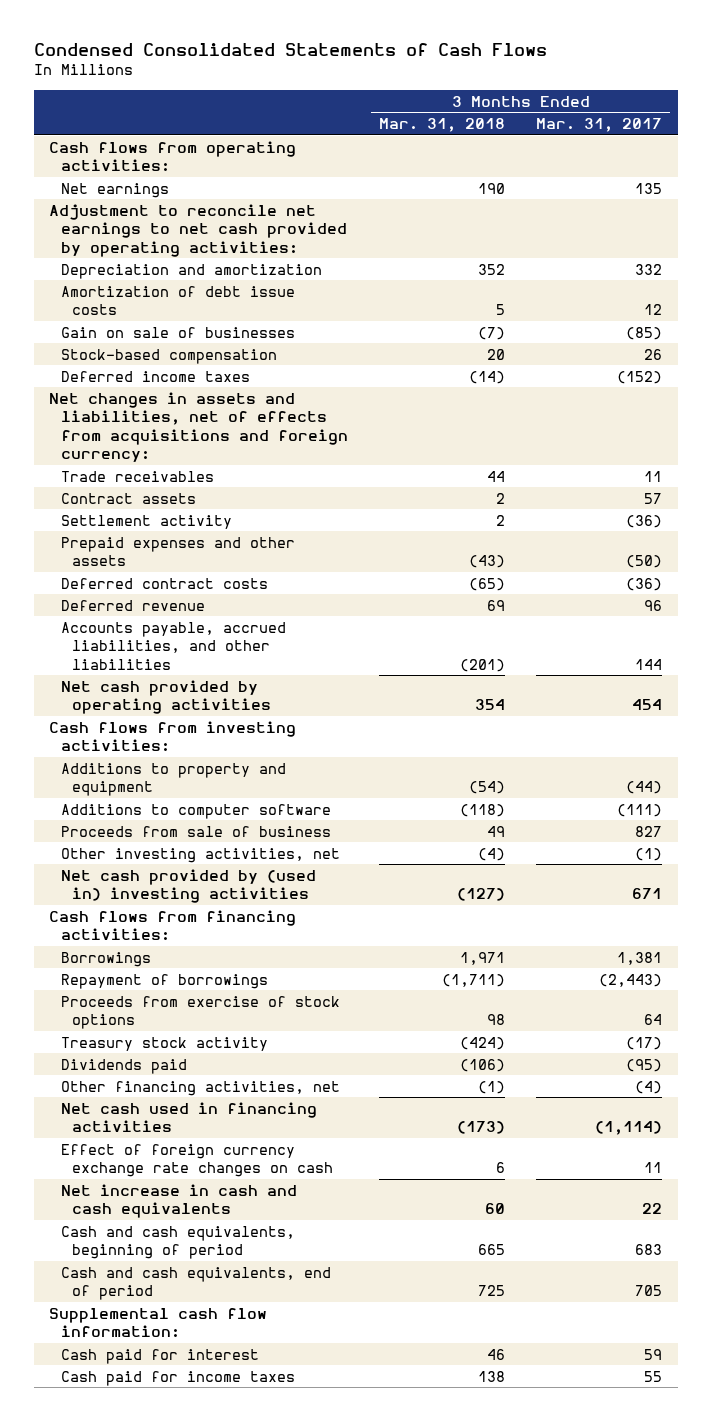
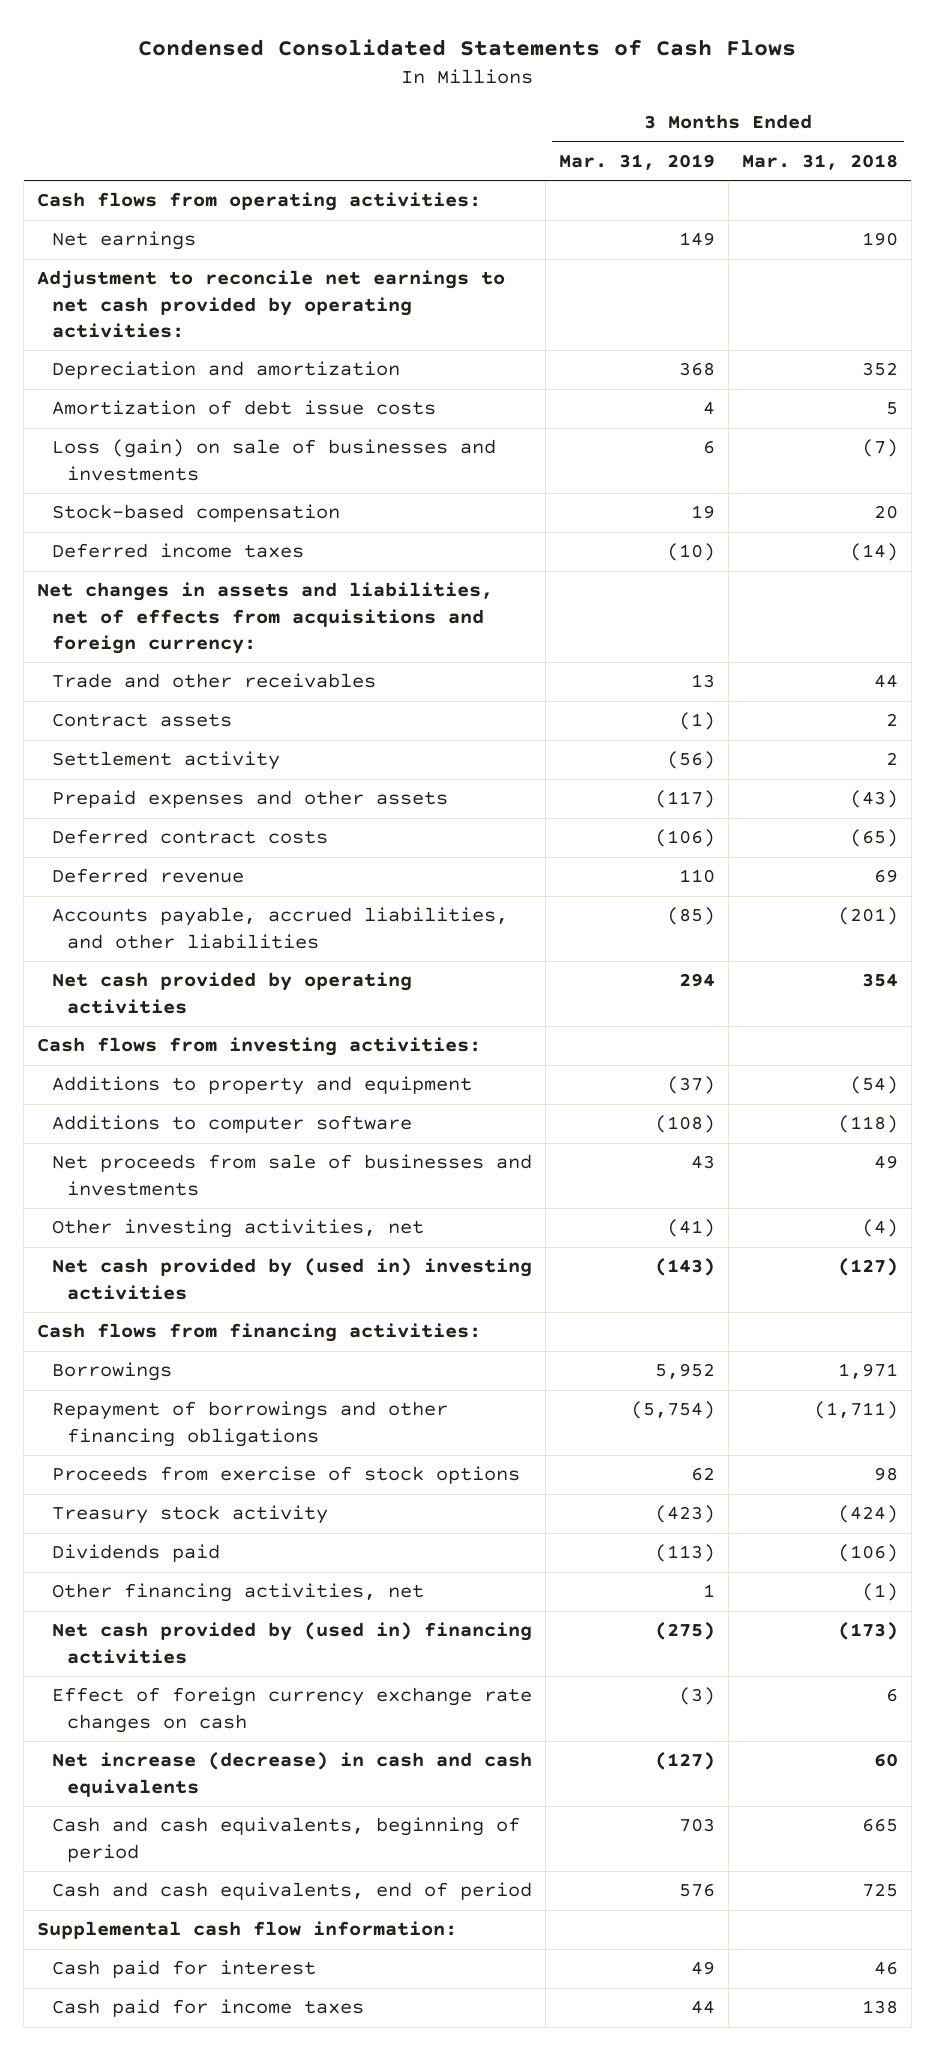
- | 3 Months Ended Mar. 31, 2018 | 3 Months Ended Mar. 31, 2017
+ | 3 Months Ended Mar. 31, 2019 | 3 Months Ended Mar. 31, 2018
- Gain on sale of businesses | (7) | (85)
+ Loss (gain) on sale of businesses and investments | 6 | (7)
- Trade receivables | 44 | 11
+ Trade and other receivables | 13 | 44
- Proceeds from sale of business | 49 | 827
+ Net proceeds from sale of businesses and investments | 43 | 49
- Repayment of borrowings | (1,711) | (2,443)
+ Repayment of borrowings and other financing obligations | (5,754) | (1,711)
- Net cash used in financing activities | (173) | (1,114)
+ Net cash provided by (used in) financing activities | (275) | (173)
- Net increase in cash and cash equivalents | 60 | 22
+ Net increase (decrease) in cash and cash equivalents | (127) | 60

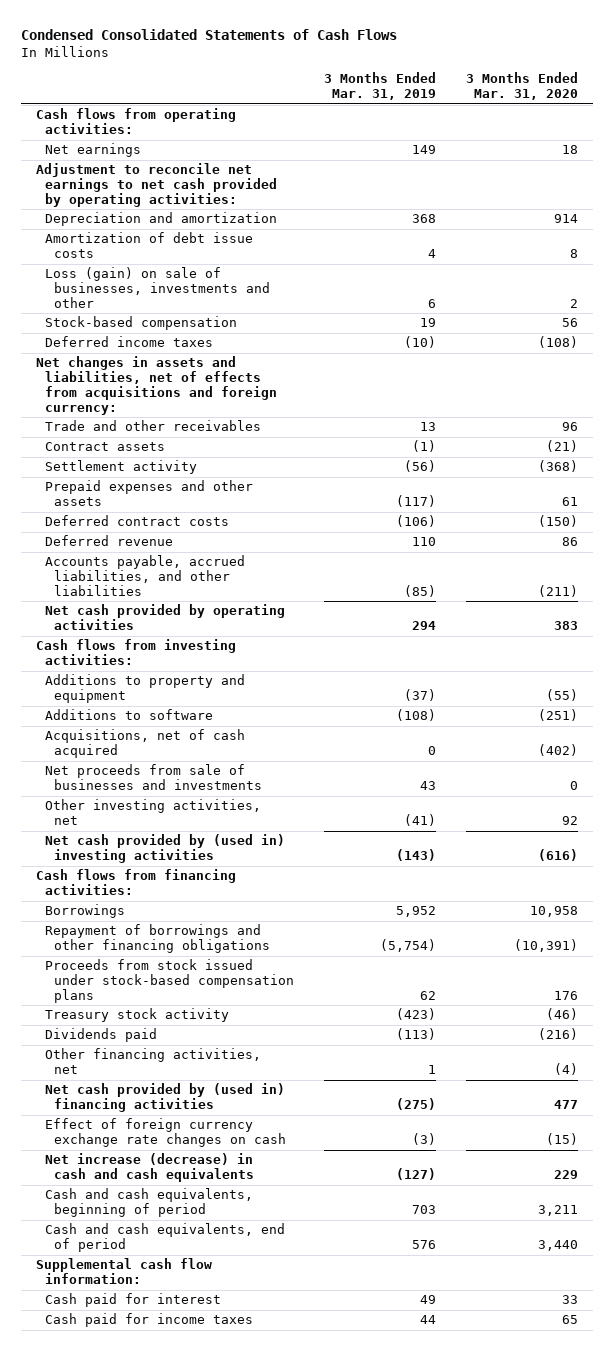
- | 3 Months Ended Mar. 31, 2019 | 3 Months Ended Mar. 31, 2018
+ | 3 Months Ended Mar. 31, 2019 | 3 Months Ended Mar. 31, 2020
- Loss (gain) on sale of businesses and investments | 6 | (7)
+ Loss (gain) on sale of businesses, investments and other | 6 | 2
- Additions to computer software | (108) | (118)
+ Additions to software | (108) | (251)
+ Acquisitions, net of cash acquired | 0 | (402)
- Proceeds from exercise of stock options | 62 | 98
+ Proceeds from stock issued under stock-based compensation plans | 62 | 176

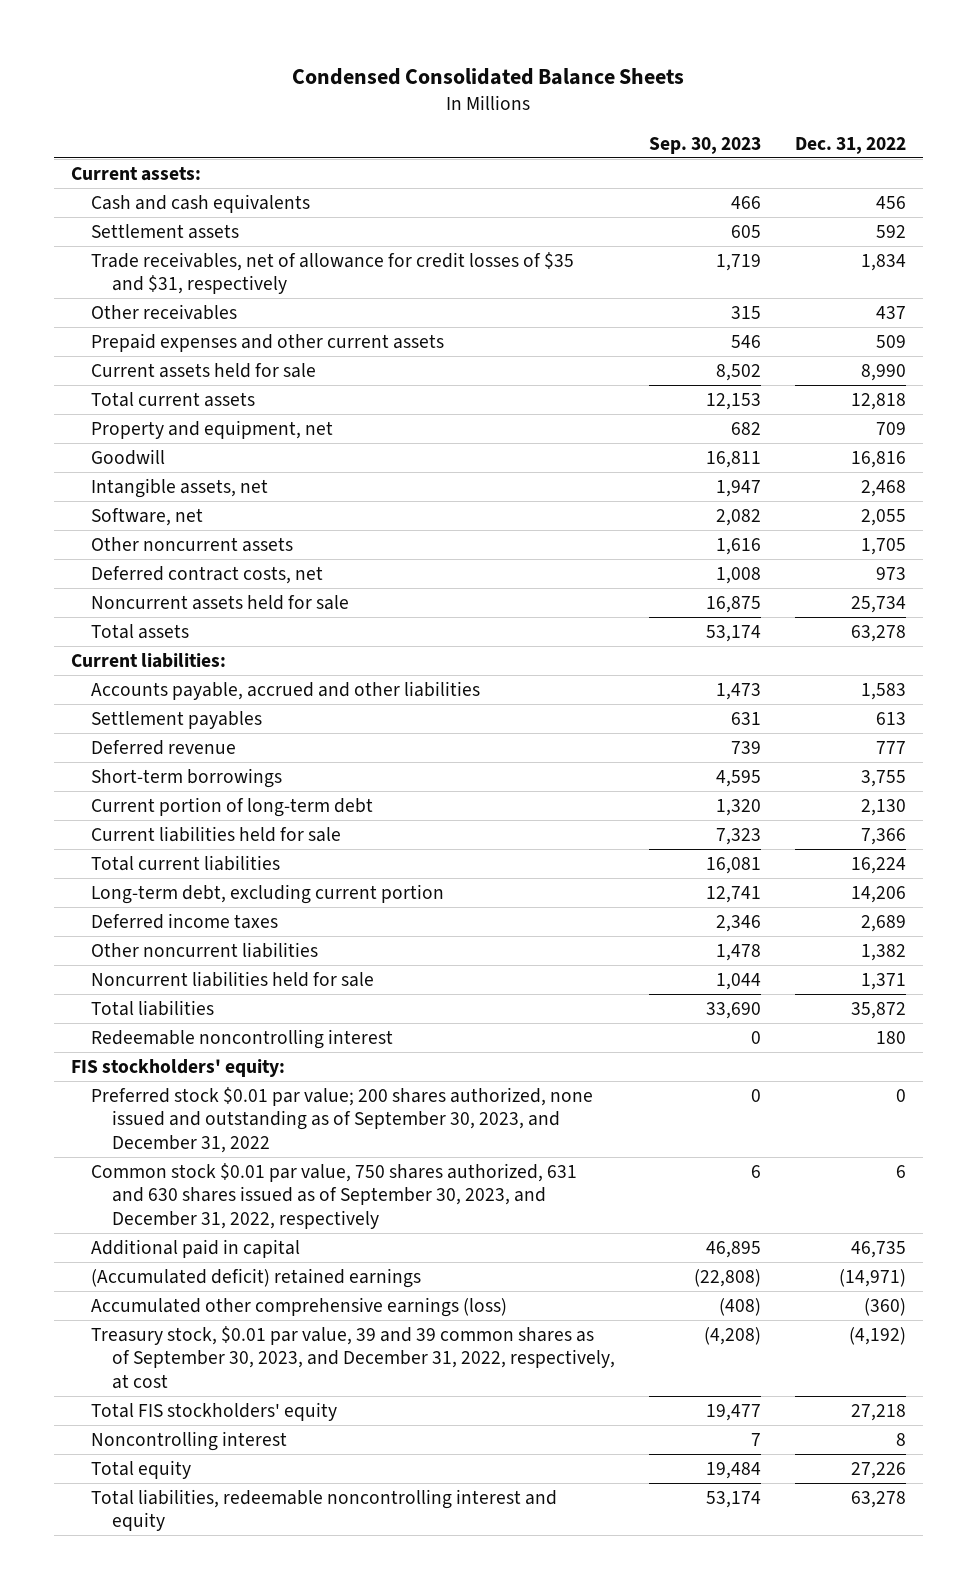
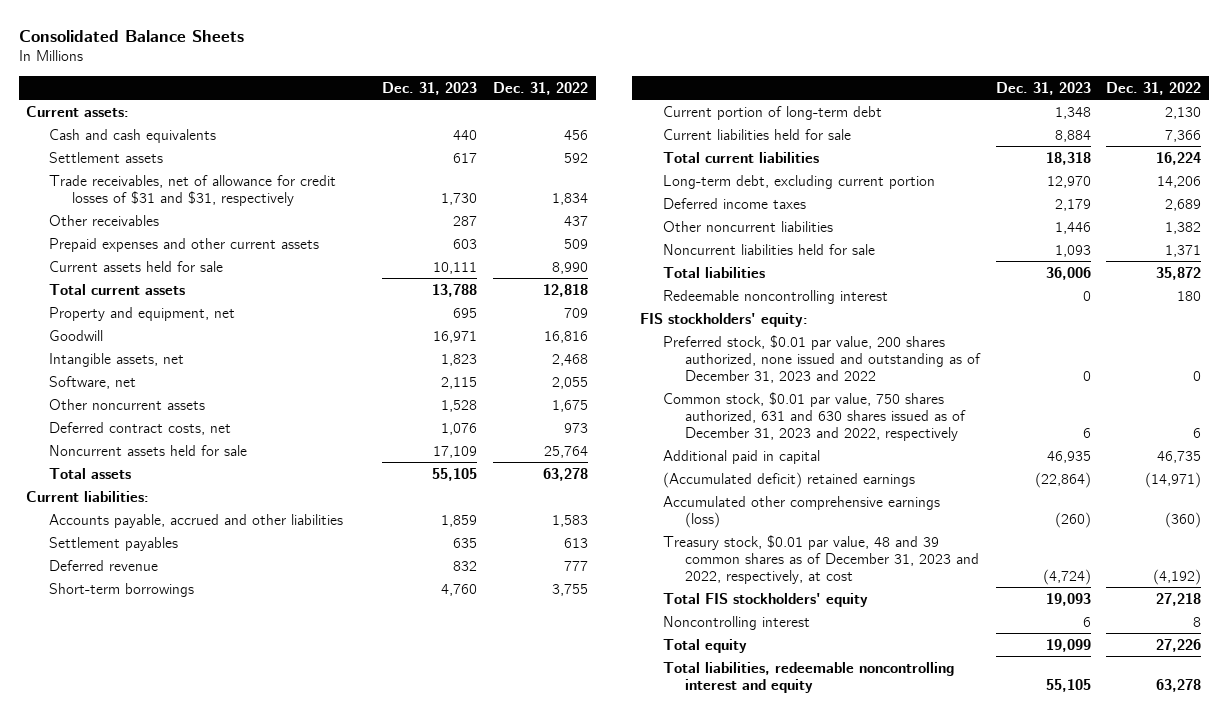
- Condensed Consolidated Balance Sheets
+ Consolidated Balance Sheets
- | Sep. 30, 2023 | Dec. 31, 2022
+ | Dec. 31, 2023 | Dec. 31, 2022
- Trade receivables, net of allowance for credit losses of $35 and $31, respectively | 1,719 | 1,834
+ Trade receivables, net of allowance for credit losses of $31 and $31, respectively | 1,730 | 1,834
- Other noncurrent assets | 1,616 | 1,705
+ Other noncurrent assets | 1,528 | 1,675
- Noncurrent assets held for sale | 16,875 | 25,734
+ Noncurrent assets held for sale | 17,109 | 25,764
- Preferred stock $0.01 par value; 200 shares authorized, none issued and outstanding as of September 30, 2023, and December 31, 2022 | 0 | 0
- Common stock $0.01 par value, 750 shares authorized, 631 and 630 shares issued as of September 30, 2023, and December 31, 2022, respectively | 6 | 6
+ Preferred stock, $0.01 par value, 200 shares authorized, none issued and outstanding as of December 31, 2023 and 2022 | 0 | 0
+ Common stock, $0.01 par value, 750 shares authorized, 631 and 630 shares issued as of December 31, 2023 and 2022, respectively | 6 | 6
- Treasury stock, $0.01 par value, 39 and 39 common shares as of September 30, 2023, and December 31, 2022, respectively, at cost | (4,208) | (4,192)
+ Treasury stock, $0.01 par value, 48 and 39 common shares as of December 31, 2023 and 2022, respectively, at cost | (4,724) | (4,192)

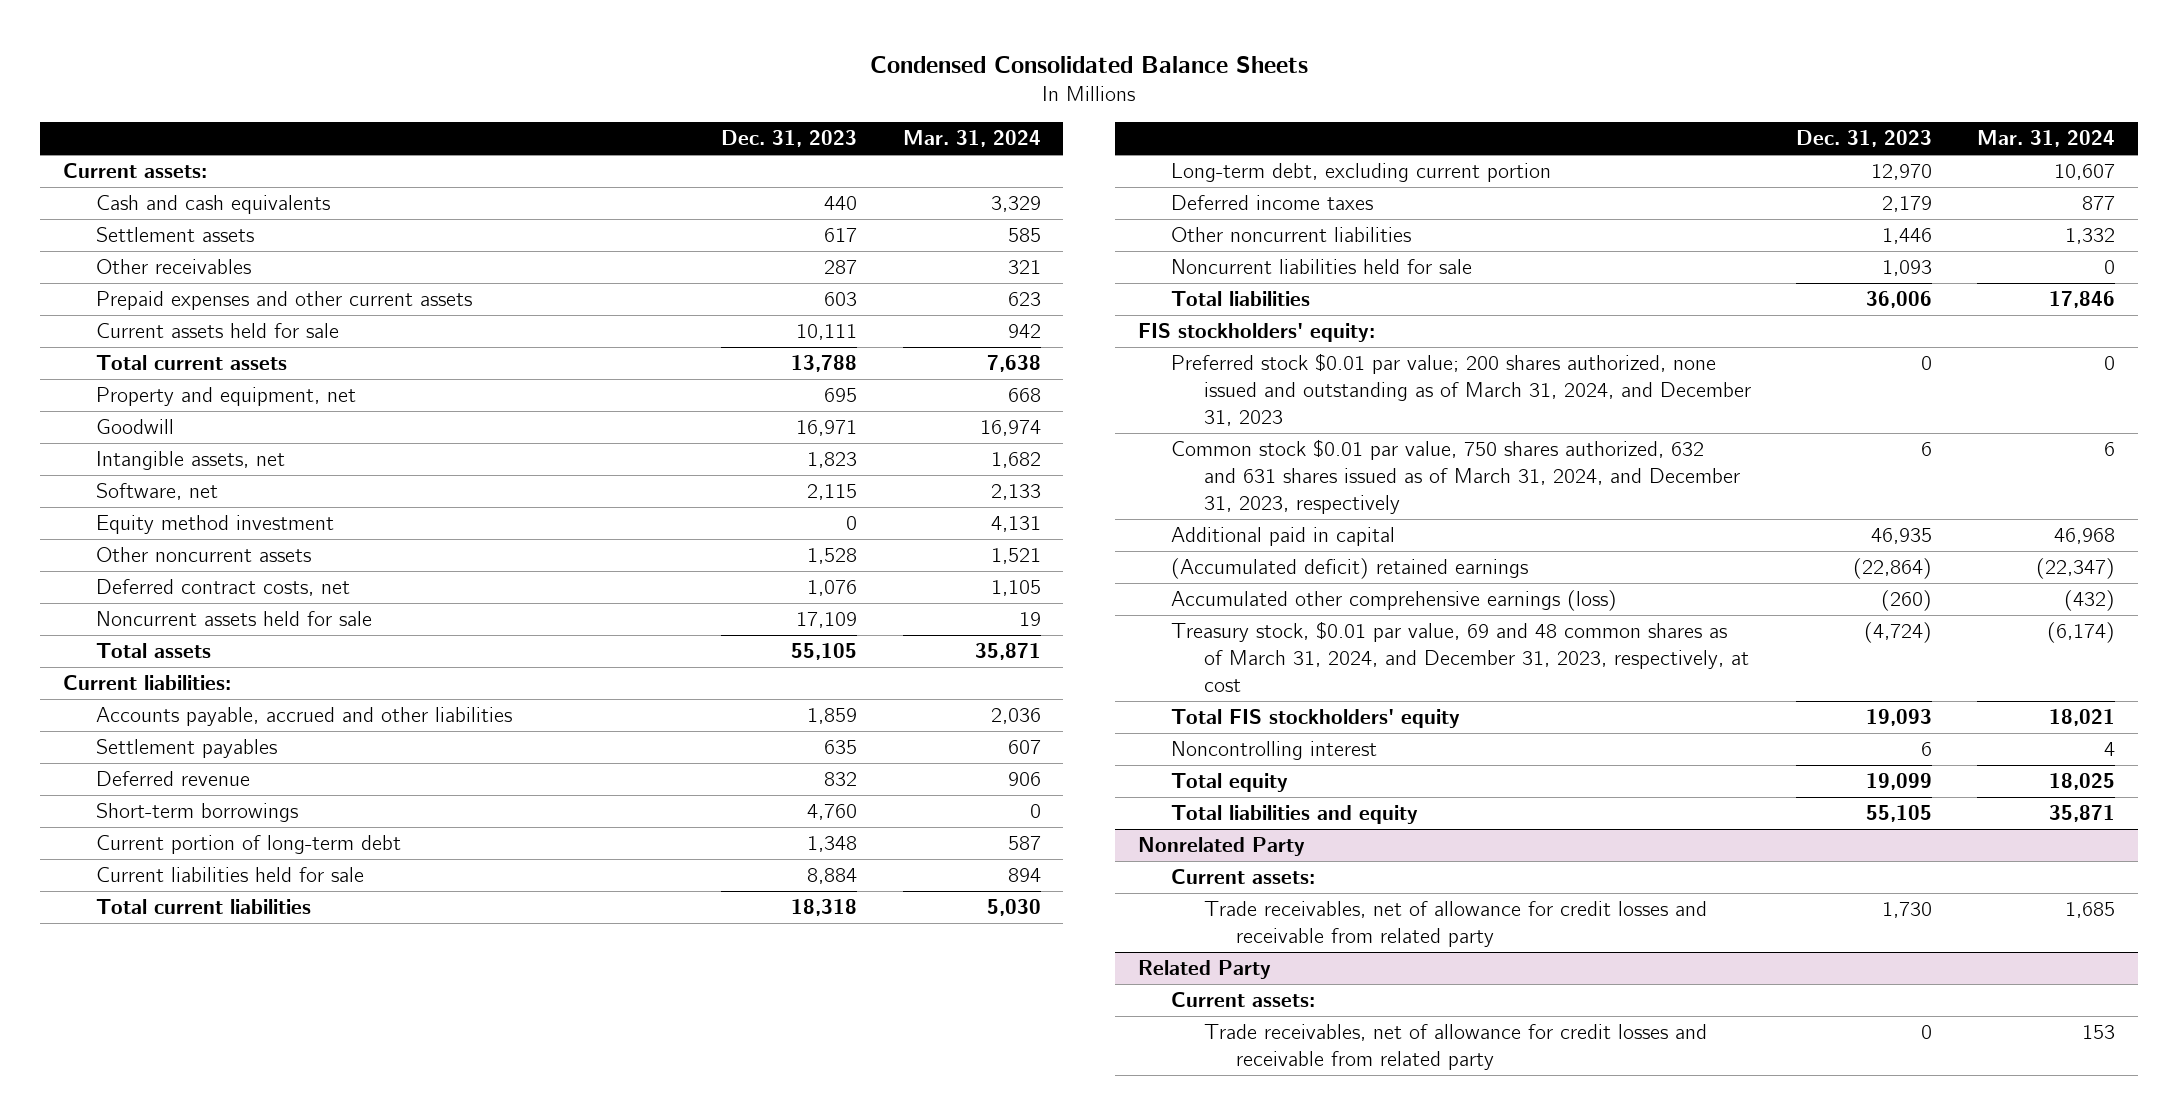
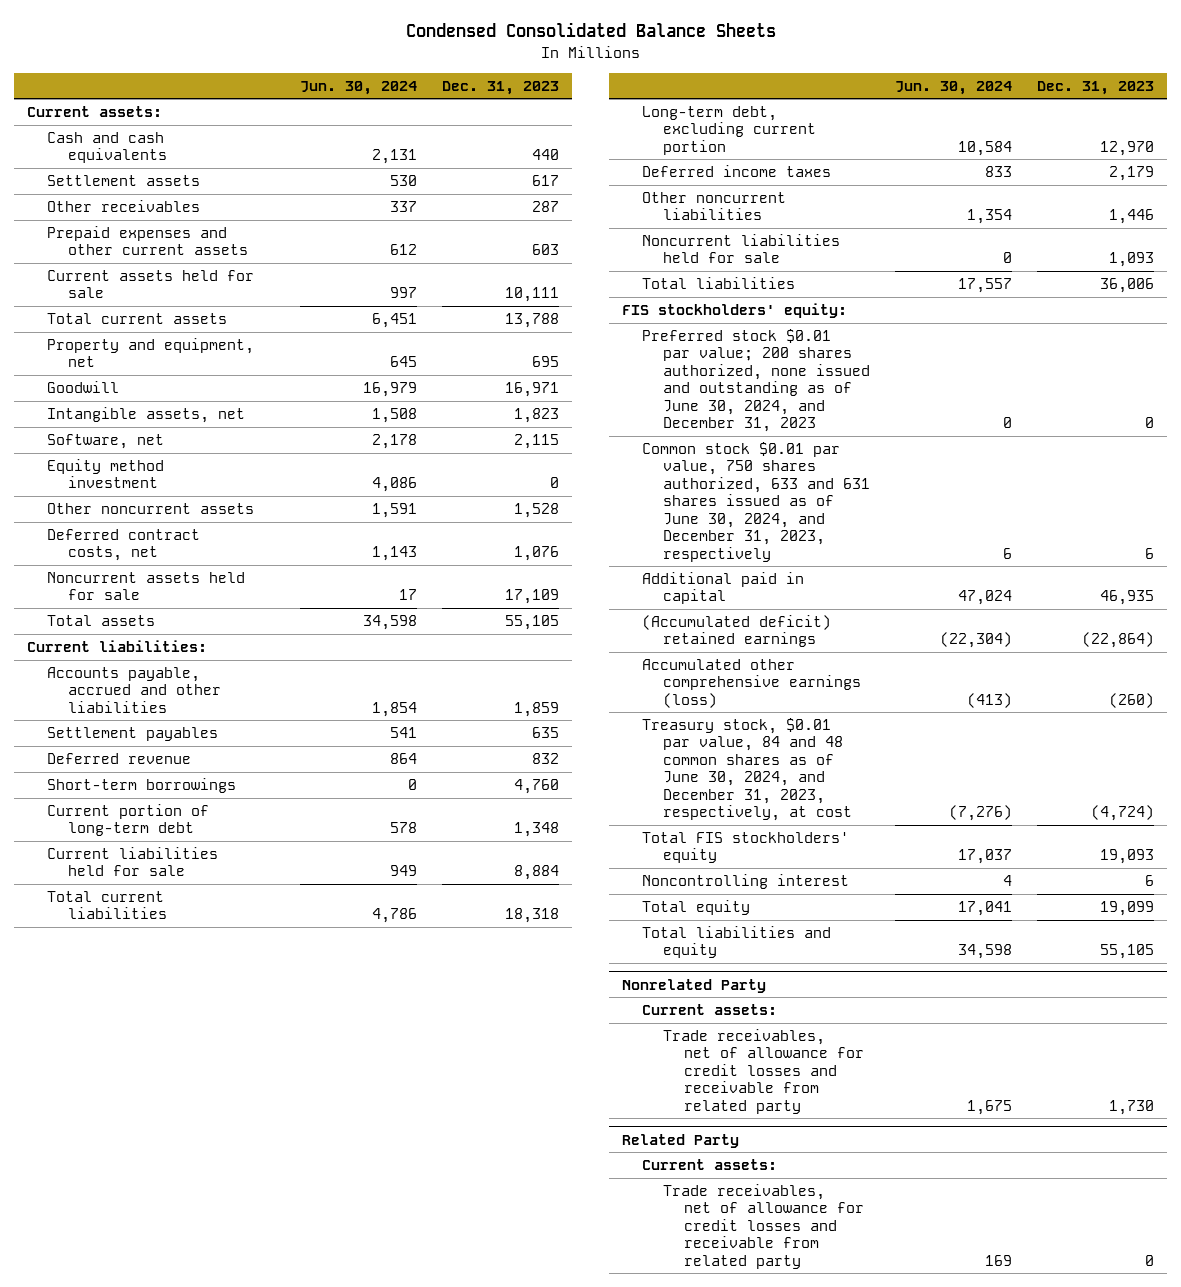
- | Dec. 31, 2023 | Mar. 31, 2024
+ | Jun. 30, 2024 | Dec. 31, 2023
- Preferred stock $0.01 par value; 200 shares authorized, none issued and outstanding as of March 31, 2024, and December 31, 2023 | 0 | 0
- Common stock $0.01 par value, 750 shares authorized, 632 and 631 shares issued as of March 31, 2024, and December 31, 2023, respectively | 6 | 6
+ Preferred stock $0.01 par value; 200 shares authorized, none issued and outstanding as of June 30, 2024, and December 31, 2023 | 0 | 0
+ Common stock $0.01 par value, 750 shares authorized, 633 and 631 shares issued as of June 30, 2024, and December 31, 2023, respectively | 6 | 6
- Treasury stock, $0.01 par value, 69 and 48 common shares as of March 31, 2024, and December 31, 2023, respectively, at cost | (4,724) | (6,174)
+ Treasury stock, $0.01 par value, 84 and 48 common shares as of June 30, 2024, and December 31, 2023, respectively, at cost | (7,276) | (4,724)

